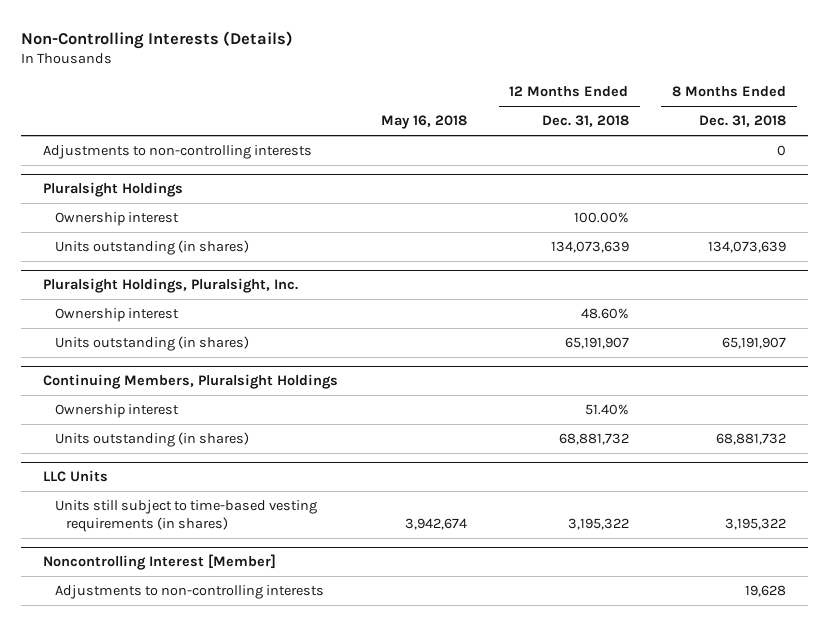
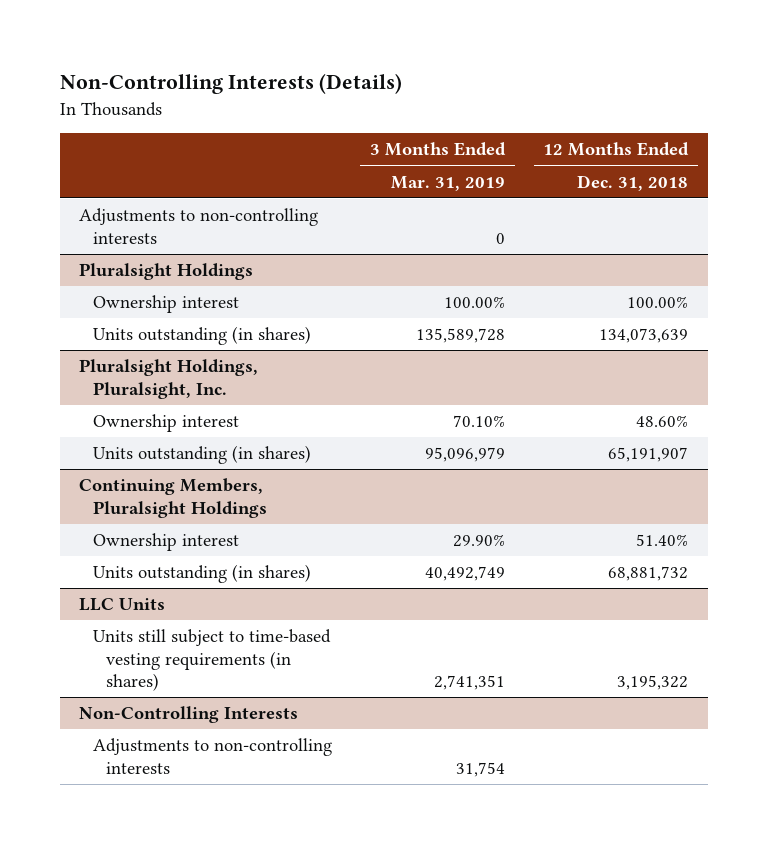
- | May 16, 2018 | 12 Months Ended Dec. 31, 2018 | 8 Months Ended Dec. 31, 2018
+ | 3 Months Ended Mar. 31, 2019 | 12 Months Ended Dec. 31, 2018
- Noncontrolling Interest [Member]
+ Non-Controlling Interests

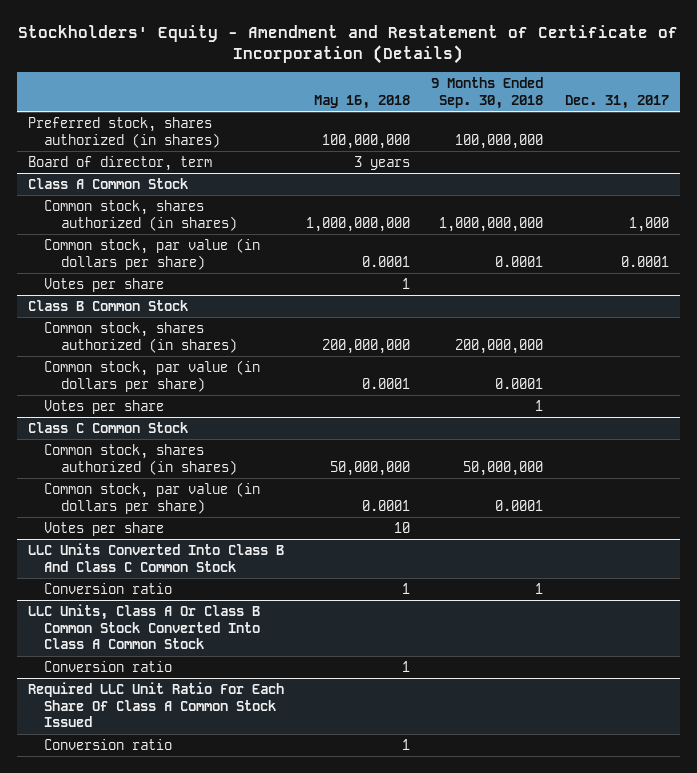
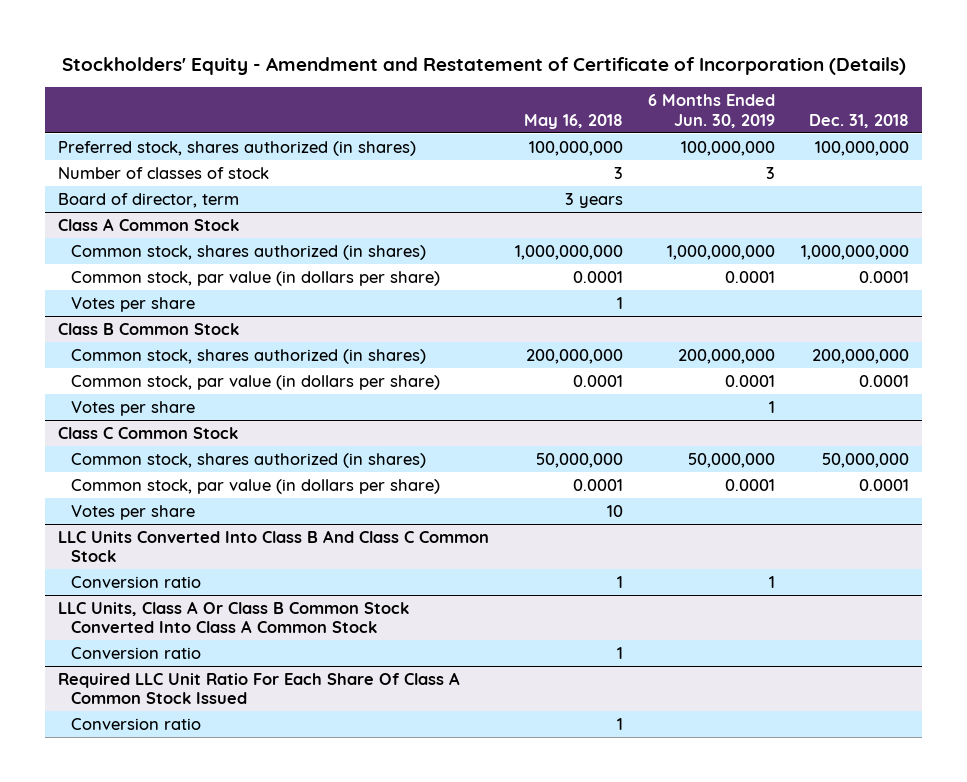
- | May 16, 2018 | 9 Months Ended Sep. 30, 2018 | Dec. 31, 2017
+ | May 16, 2018 | 6 Months Ended Jun. 30, 2019 | Dec. 31, 2018
+ Number of classes of stock | 3 | 3 |

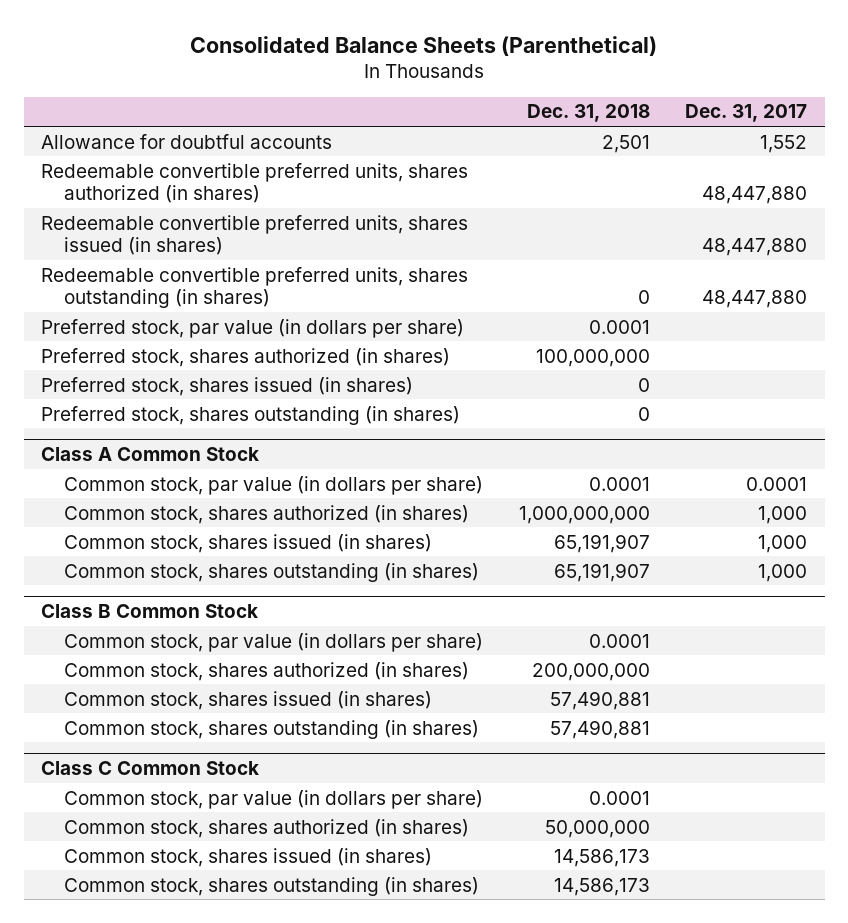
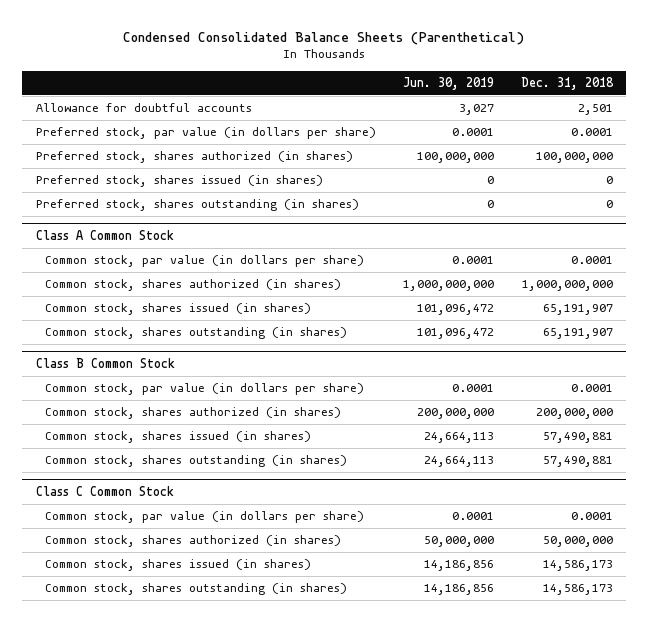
- Consolidated Balance Sheets (Parenthetical)
+ Condensed Consolidated Balance Sheets (Parenthetical)
- | Dec. 31, 2018 | Dec. 31, 2017
+ | Jun. 30, 2019 | Dec. 31, 2018
- Redeemable convertible preferred units, shares authorized (in shares) | | 48,447,880
- Redeemable convertible preferred units, shares issued (in shares) | | 48,447,880
- Redeemable convertible preferred units, shares outstanding (in shares) | 0 | 48,447,880

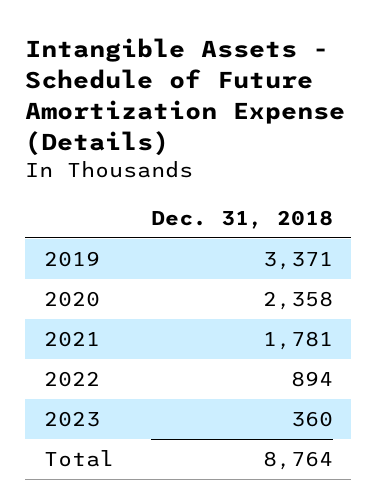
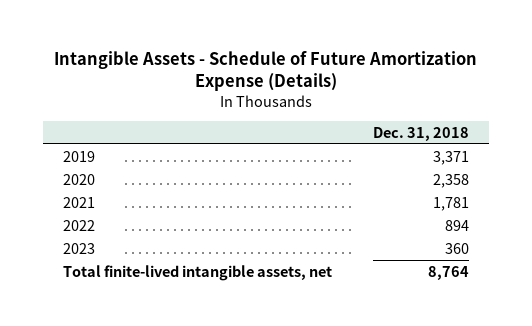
- Total | 8,764
+ Total finite-lived intangible assets, net | 8,764

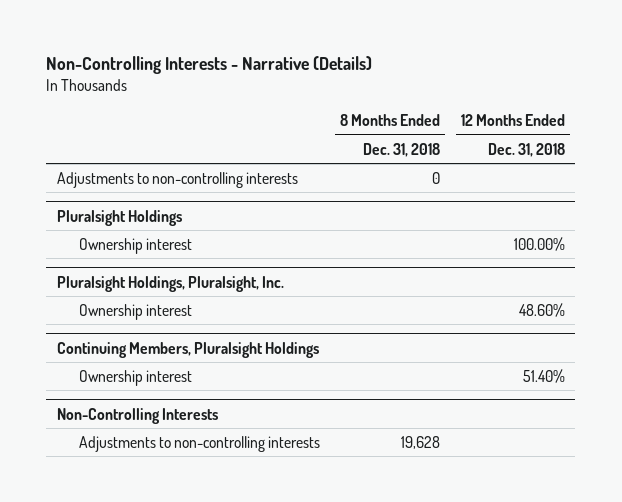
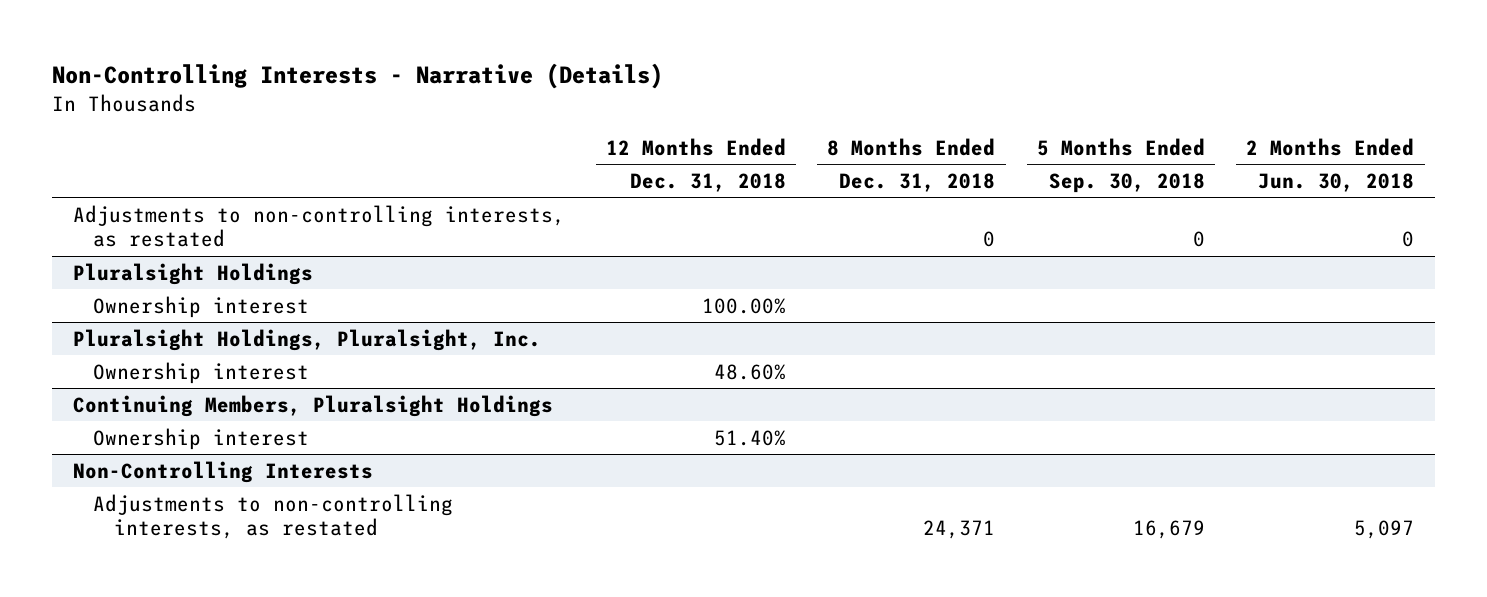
- | 8 Months Ended Dec. 31, 2018 | 12 Months Ended Dec. 31, 2018
+ | 12 Months Ended Dec. 31, 2018 | 8 Months Ended Dec. 31, 2018 | 5 Months Ended Sep. 30, 2018 | 2 Months Ended Jun. 30, 2018
- Adjustments to non-controlling interests | 0 |
+ Adjustments to non-controlling interests, as restated | | 0 | 0 | 0
@ Non-Controlling Interests
- Adjustments to non-controlling interests | 19,628 |
+ Adjustments to non-controlling interests, as restated | | 24,371 | 16,679 | 5,097

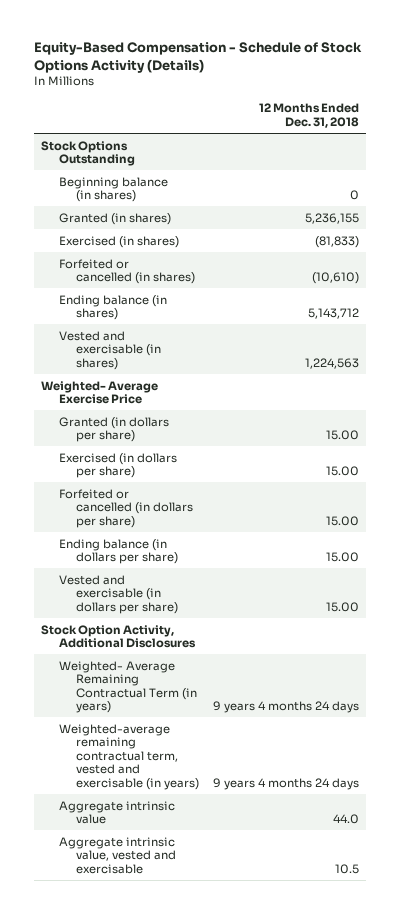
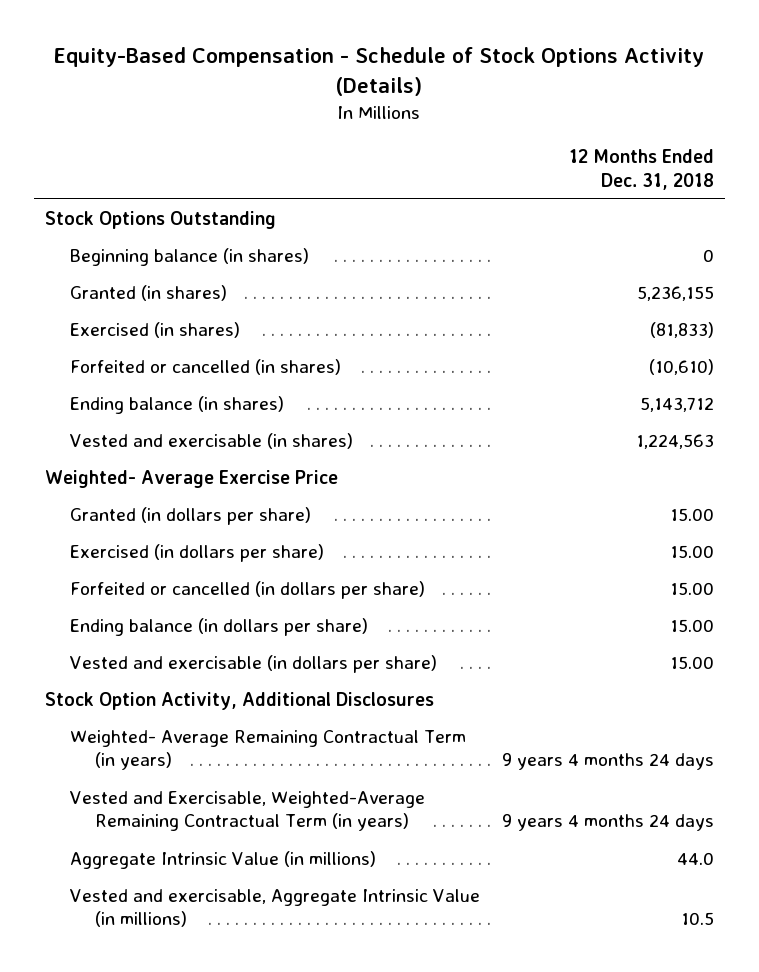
- Weighted-average remaining contractual term, vested and exercisable (in years) | 9 years 4 months 24 days
- Aggregate intrinsic value | 44.0
- Aggregate intrinsic value, vested and exercisable | 10.5
+ Vested and Exercisable, Weighted-Average Remaining Contractual Term (in years) | 9 years 4 months 24 days
+ Aggregate Intrinsic Value (in millions) | 44.0
+ Vested and exercisable, Aggregate Intrinsic Value (in millions) | 10.5

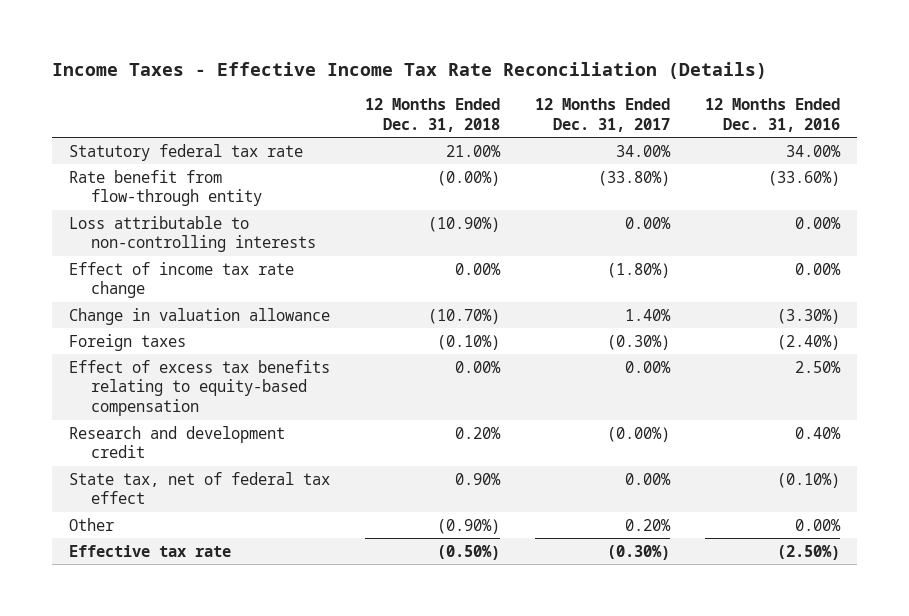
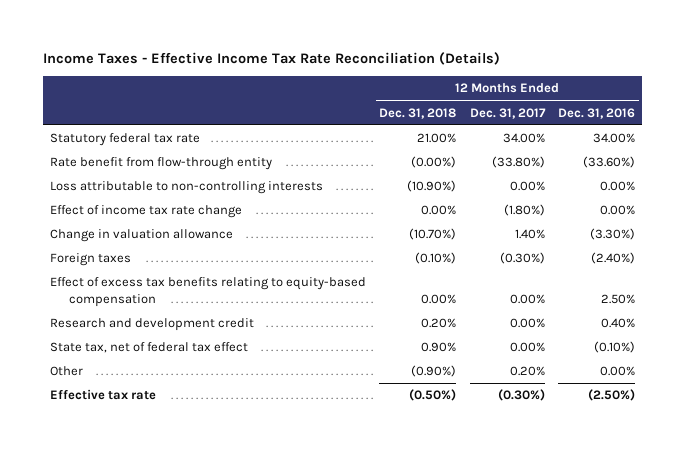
- Research and development credit | 0.20% | (0.00%) | 0.40%
+ Research and development credit | 0.20% | 0.00% | 0.40%

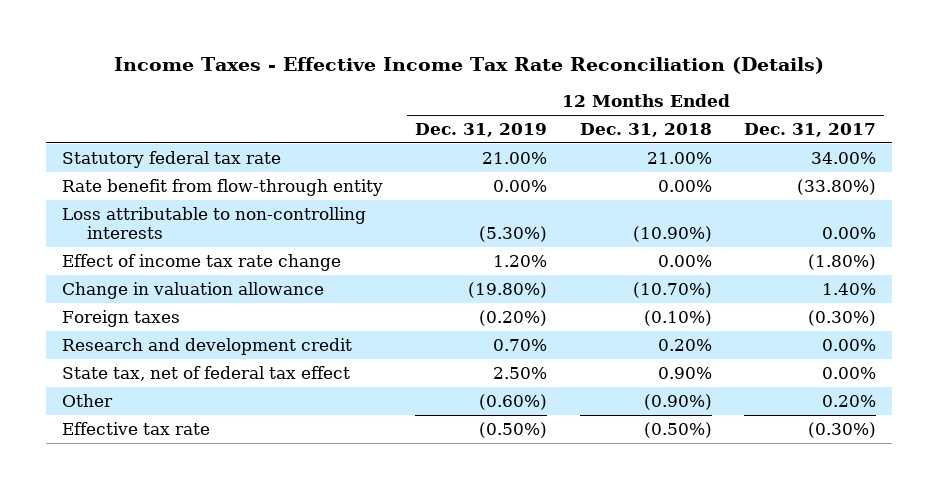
- | 12 Months Ended Dec. 31, 2018 | 12 Months Ended Dec. 31, 2017 | 12 Months Ended Dec. 31, 2016
+ | 12 Months Ended Dec. 31, 2019 | 12 Months Ended Dec. 31, 2018 | 12 Months Ended Dec. 31, 2017
- Rate benefit from flow-through entity | (0.00%) | (33.80%) | (33.60%)
+ Rate benefit from flow-through entity | 0.00% | 0.00% | (33.80%)
- Effect of excess tax benefits relating to equity-based compensation | 0.00% | 0.00% | 2.50%

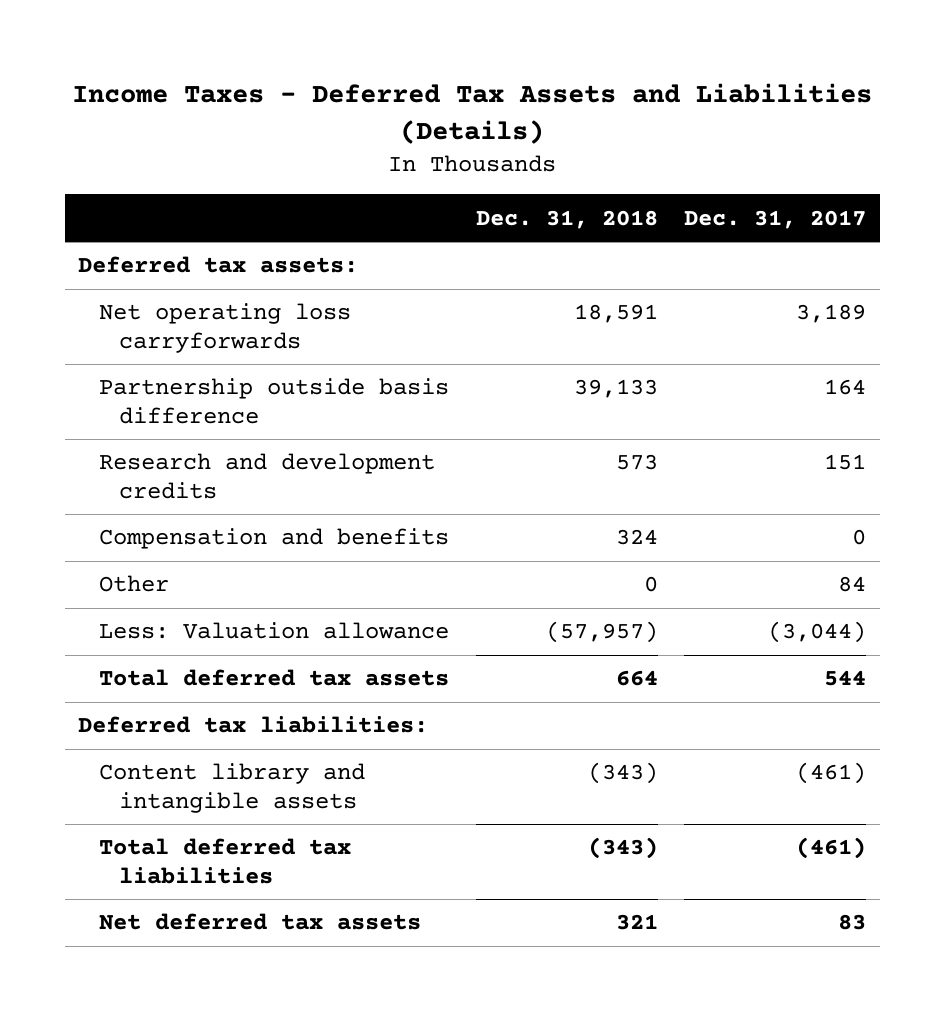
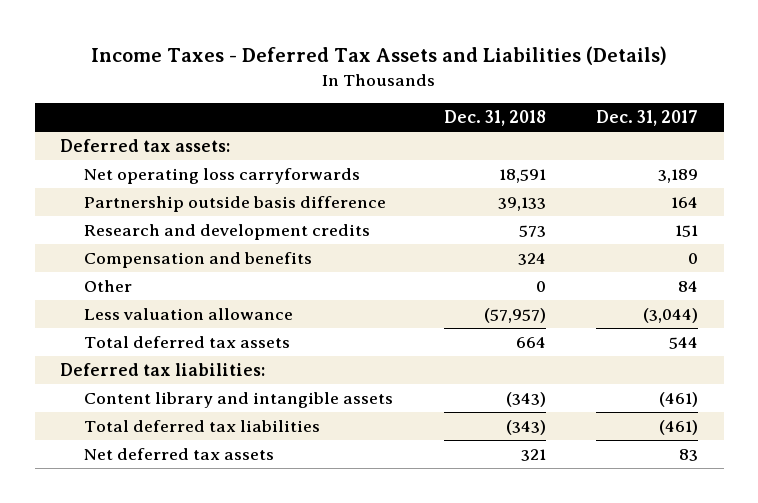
- Less: Valuation allowance | (57,957) | (3,044)
+ Less valuation allowance | (57,957) | (3,044)

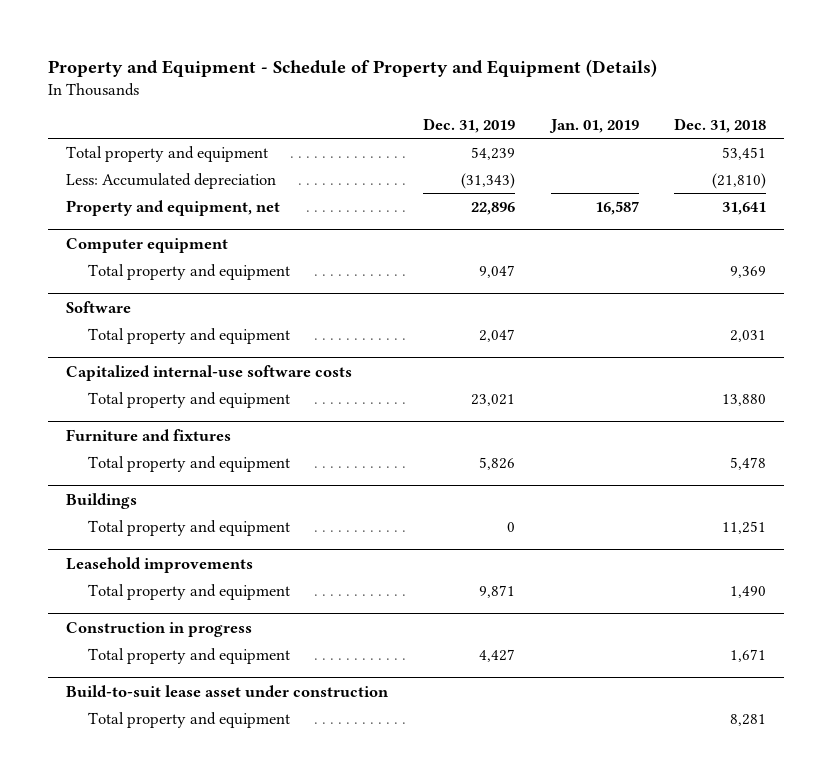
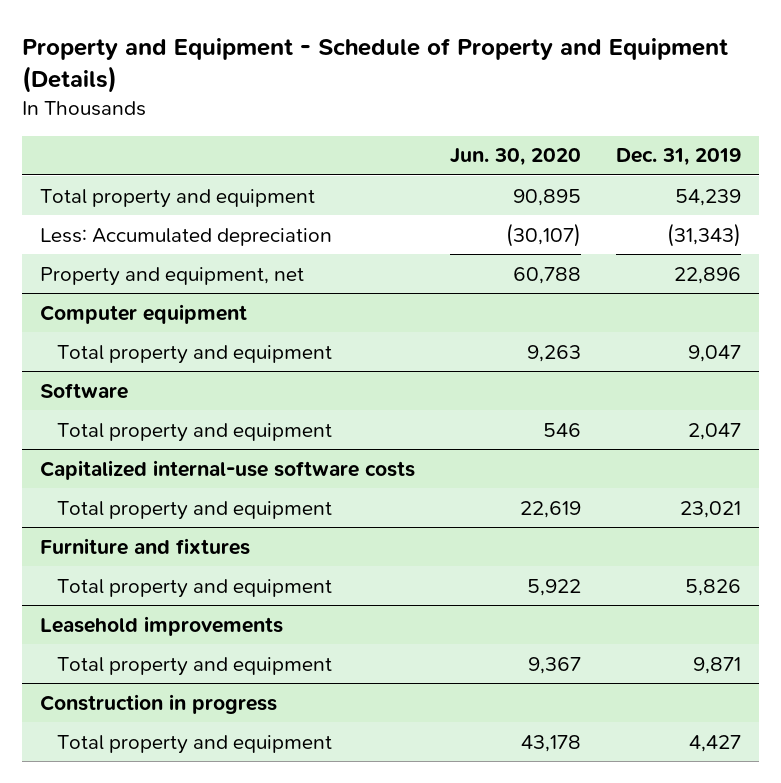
- | Dec. 31, 2019 | Jan. 01, 2019 | Dec. 31, 2018
+ | Jun. 30, 2020 | Dec. 31, 2019
- Buildings
- Total property and equipment | 0 | | 11,251
- Build-to-suit lease asset under construction
- Total property and equipment | | | 8,281

